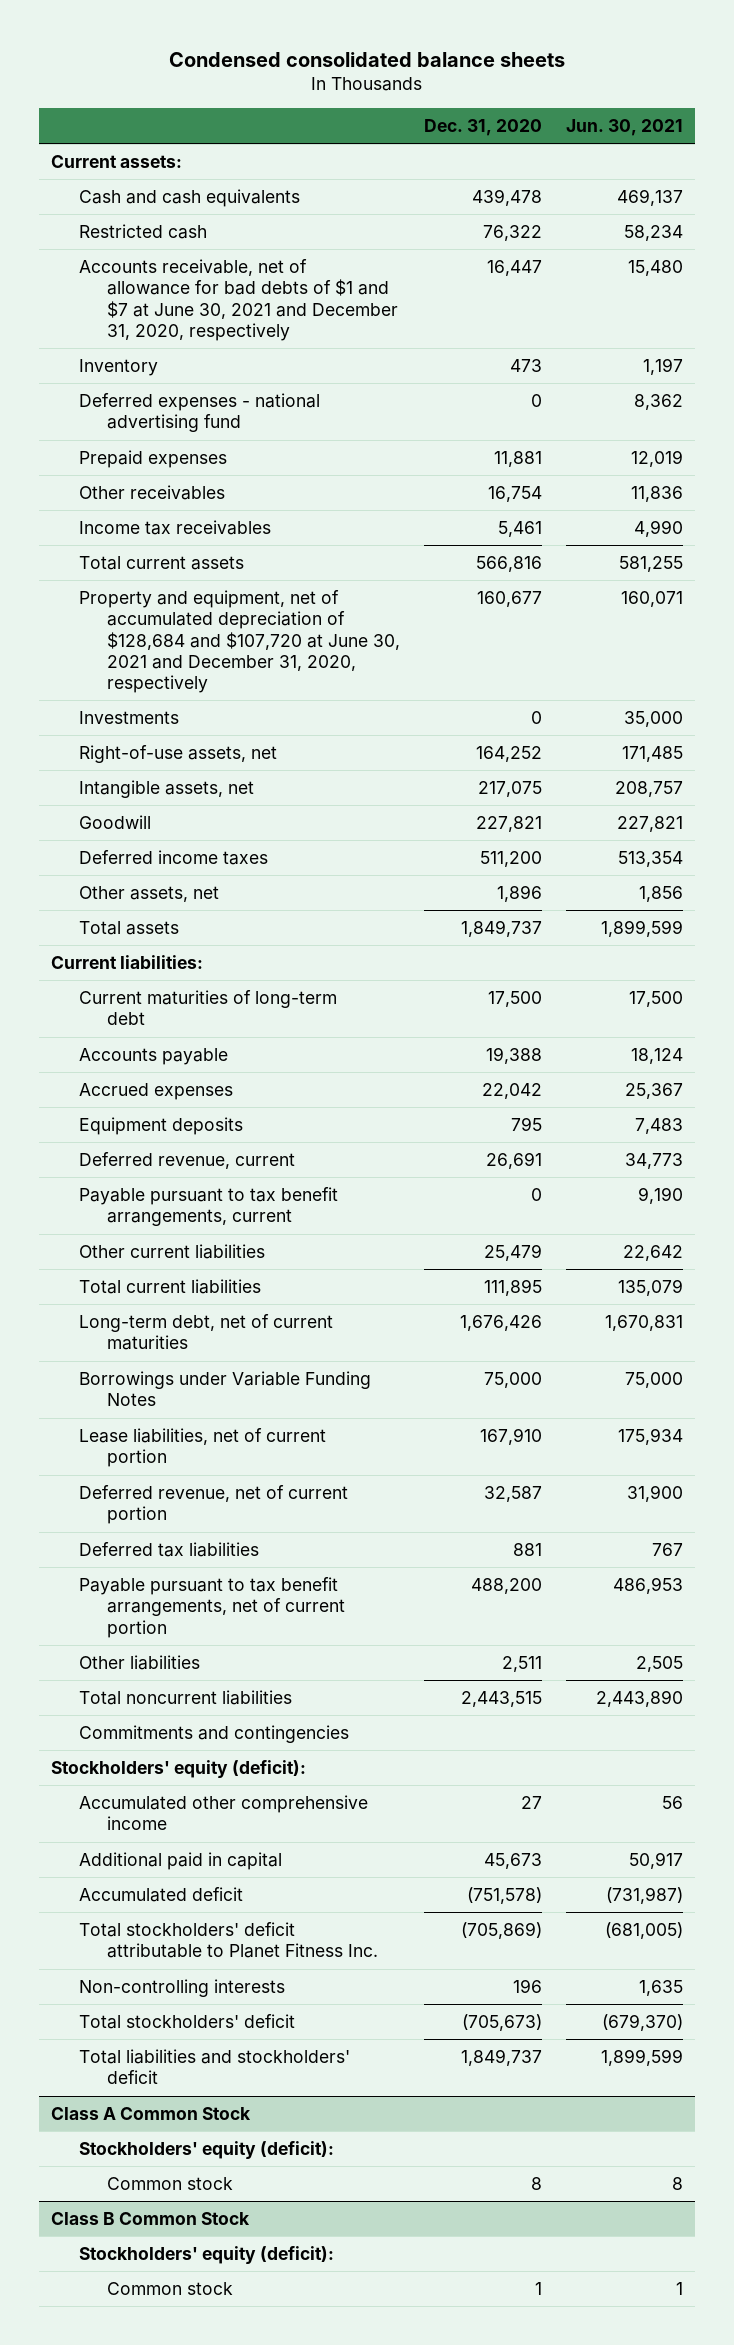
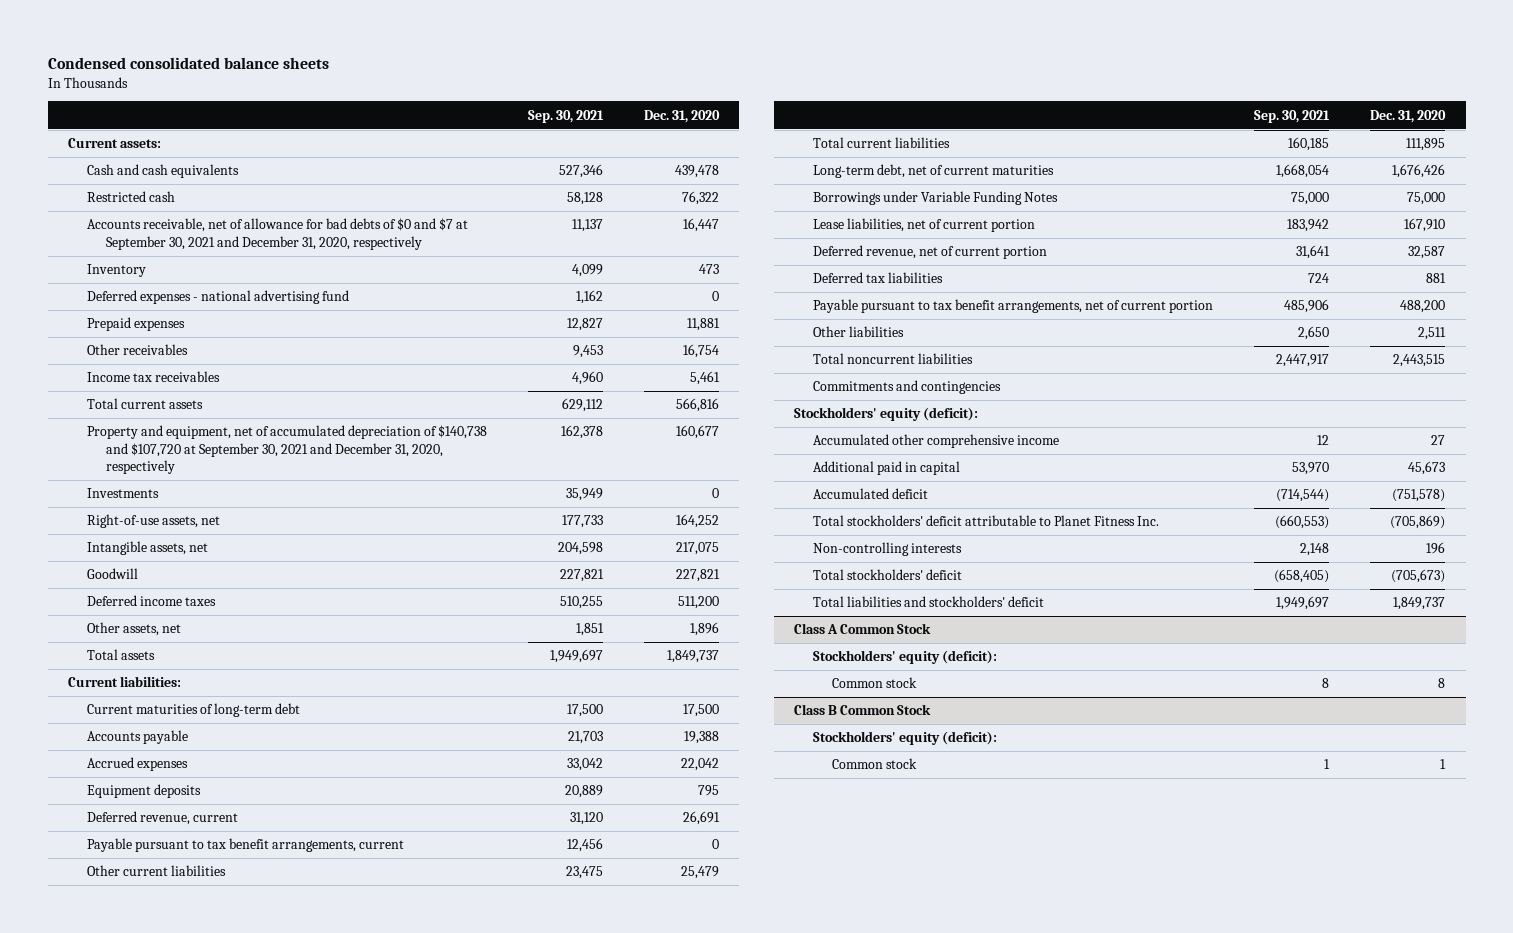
- | Dec. 31, 2020 | Jun. 30, 2021
+ | Sep. 30, 2021 | Dec. 31, 2020
- Accounts receivable, net of allowance for bad debts of $1 and $7 at June 30, 2021 and December 31, 2020, respectively | 16,447 | 15,480
+ Accounts receivable, net of allowance for bad debts of $0 and $7 at September 30, 2021 and December 31, 2020, respectively | 11,137 | 16,447
- Property and equipment, net of accumulated depreciation of $128,684 and $107,720 at June 30, 2021 and December 31, 2020, respectively | 160,677 | 160,071
+ Property and equipment, net of accumulated depreciation of $140,738 and $107,720 at September 30, 2021 and December 31, 2020, respectively | 162,378 | 160,677

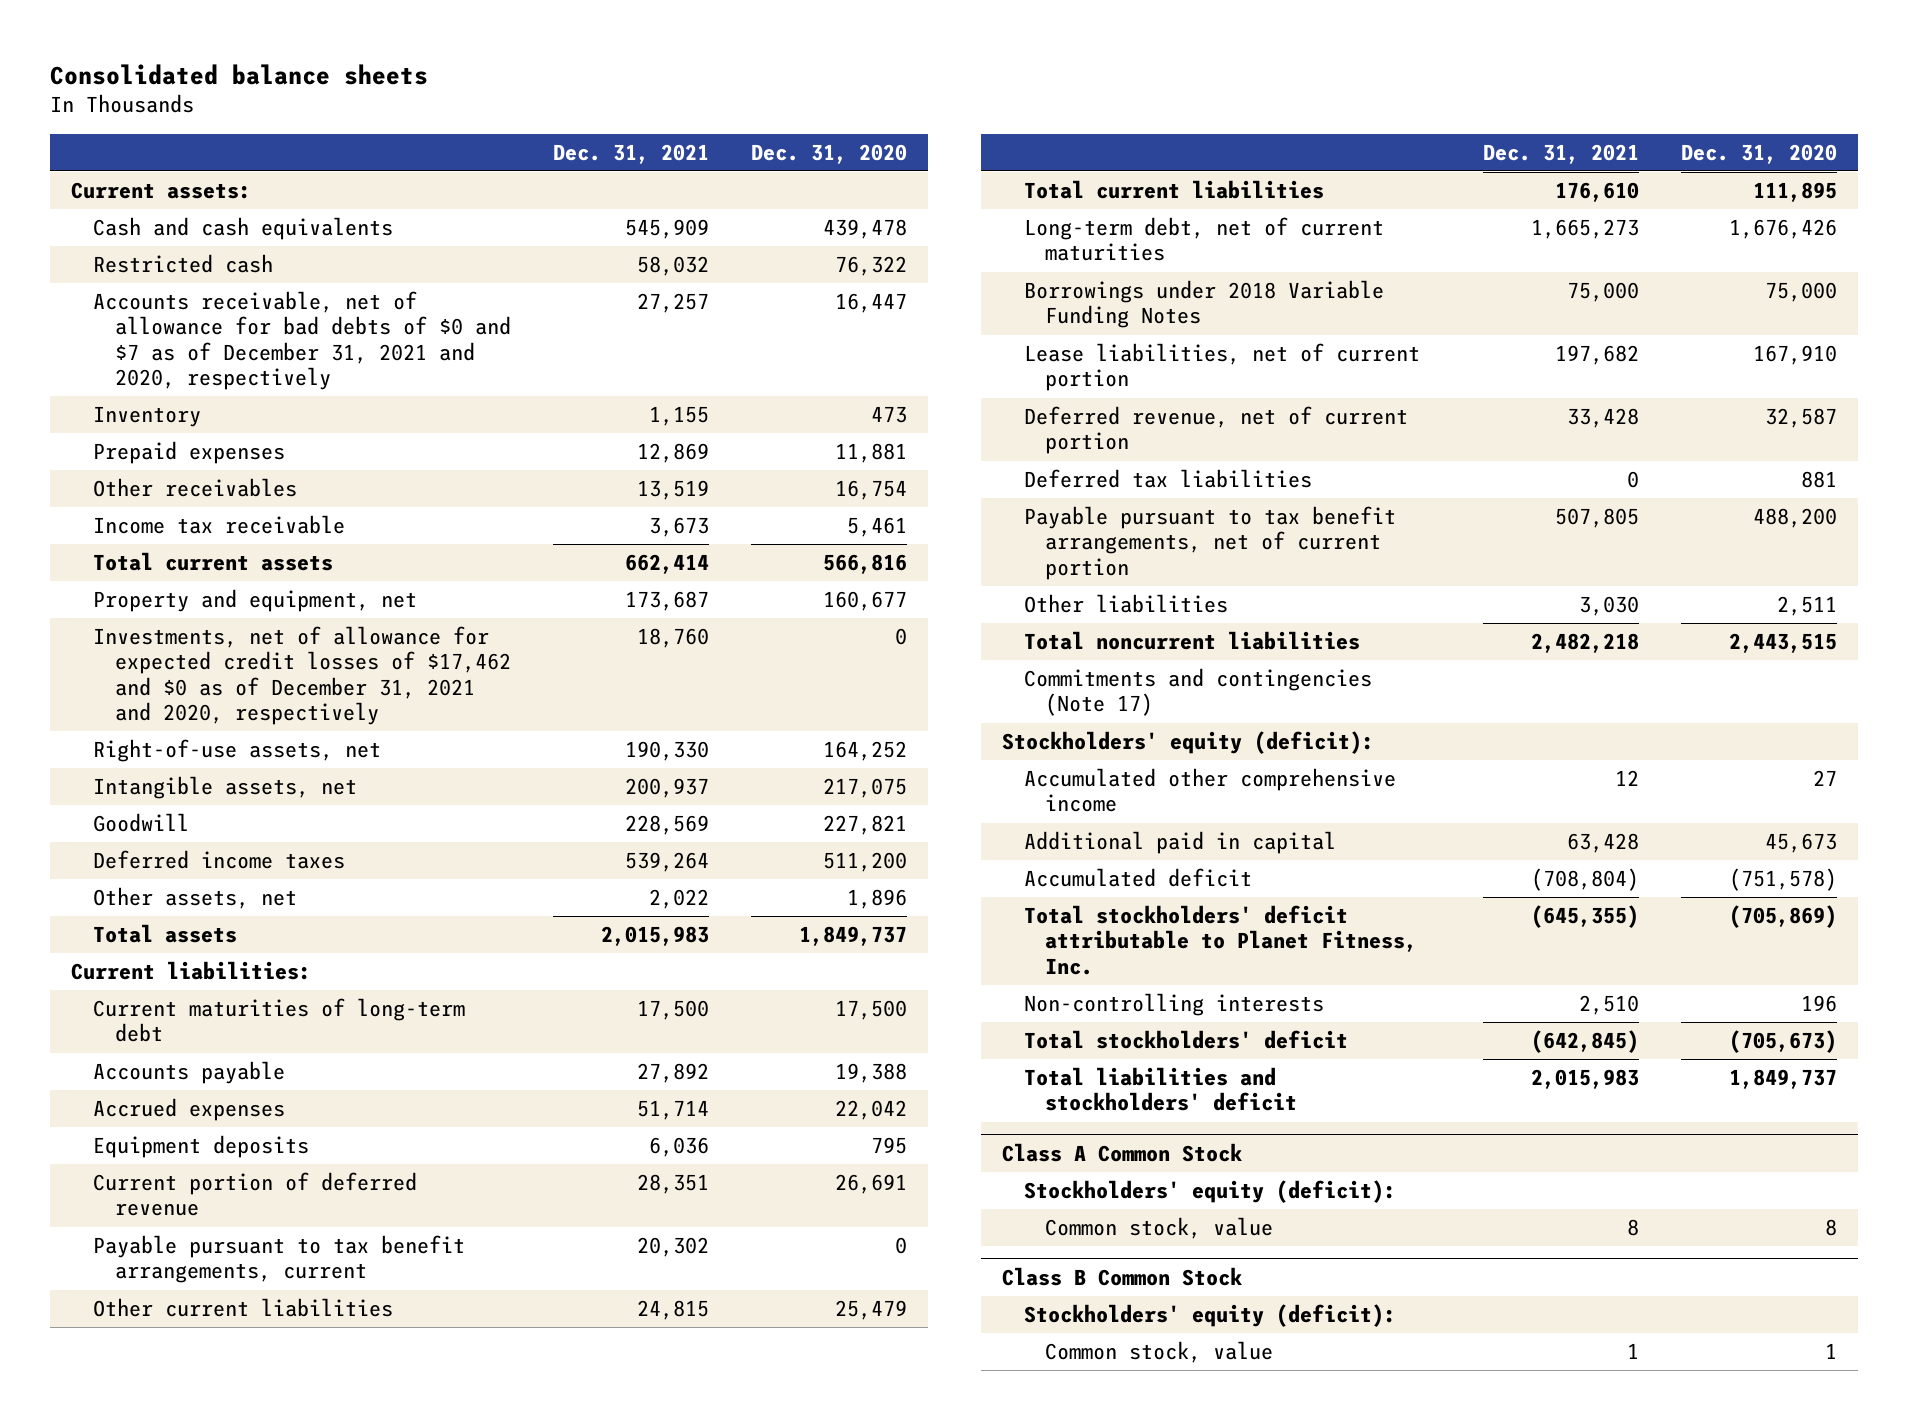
- Condensed consolidated balance sheets
+ Consolidated balance sheets
- | Sep. 30, 2021 | Dec. 31, 2020
+ | Dec. 31, 2021 | Dec. 31, 2020
- Accounts receivable, net of allowance for bad debts of $0 and $7 at September 30, 2021 and December 31, 2020, respectively | 11,137 | 16,447
+ Accounts receivable, net of allowance for bad debts of $0 and $7 as of December 31, 2021 and 2020, respectively | 27,257 | 16,447
- Deferred expenses - national advertising fund | 1,162 | 0
- Income tax receivables | 4,960 | 5,461
+ Income tax receivable | 3,673 | 5,461
- Property and equipment, net of accumulated depreciation of $140,738 and $107,720 at September 30, 2021 and December 31, 2020, respectively | 162,378 | 160,677
- Investments | 35,949 | 0
+ Property and equipment, net | 173,687 | 160,677
+ Investments, net of allowance for expected credit losses of $17,462 and $0 as of December 31, 2021 and 2020, respectively | 18,760 | 0
- Deferred revenue, current | 31,120 | 26,691
+ Current portion of deferred revenue | 28,351 | 26,691
- Borrowings under Variable Funding Notes | 75,000 | 75,000
+ Borrowings under 2018 Variable Funding Notes | 75,000 | 75,000
- Commitments and contingencies
+ Commitments and contingencies (Note 17)
- Total stockholders' deficit attributable to Planet Fitness Inc. | (660,553) | (705,869)
+ Total stockholders' deficit attributable to Planet Fitness, Inc. | (645,355) | (705,869)
@ Class A Common Stock
- Common stock | 8 | 8
+ Common stock, value | 8 | 8
@ Class B Common Stock
- Common stock | 1 | 1
+ Common stock, value | 1 | 1

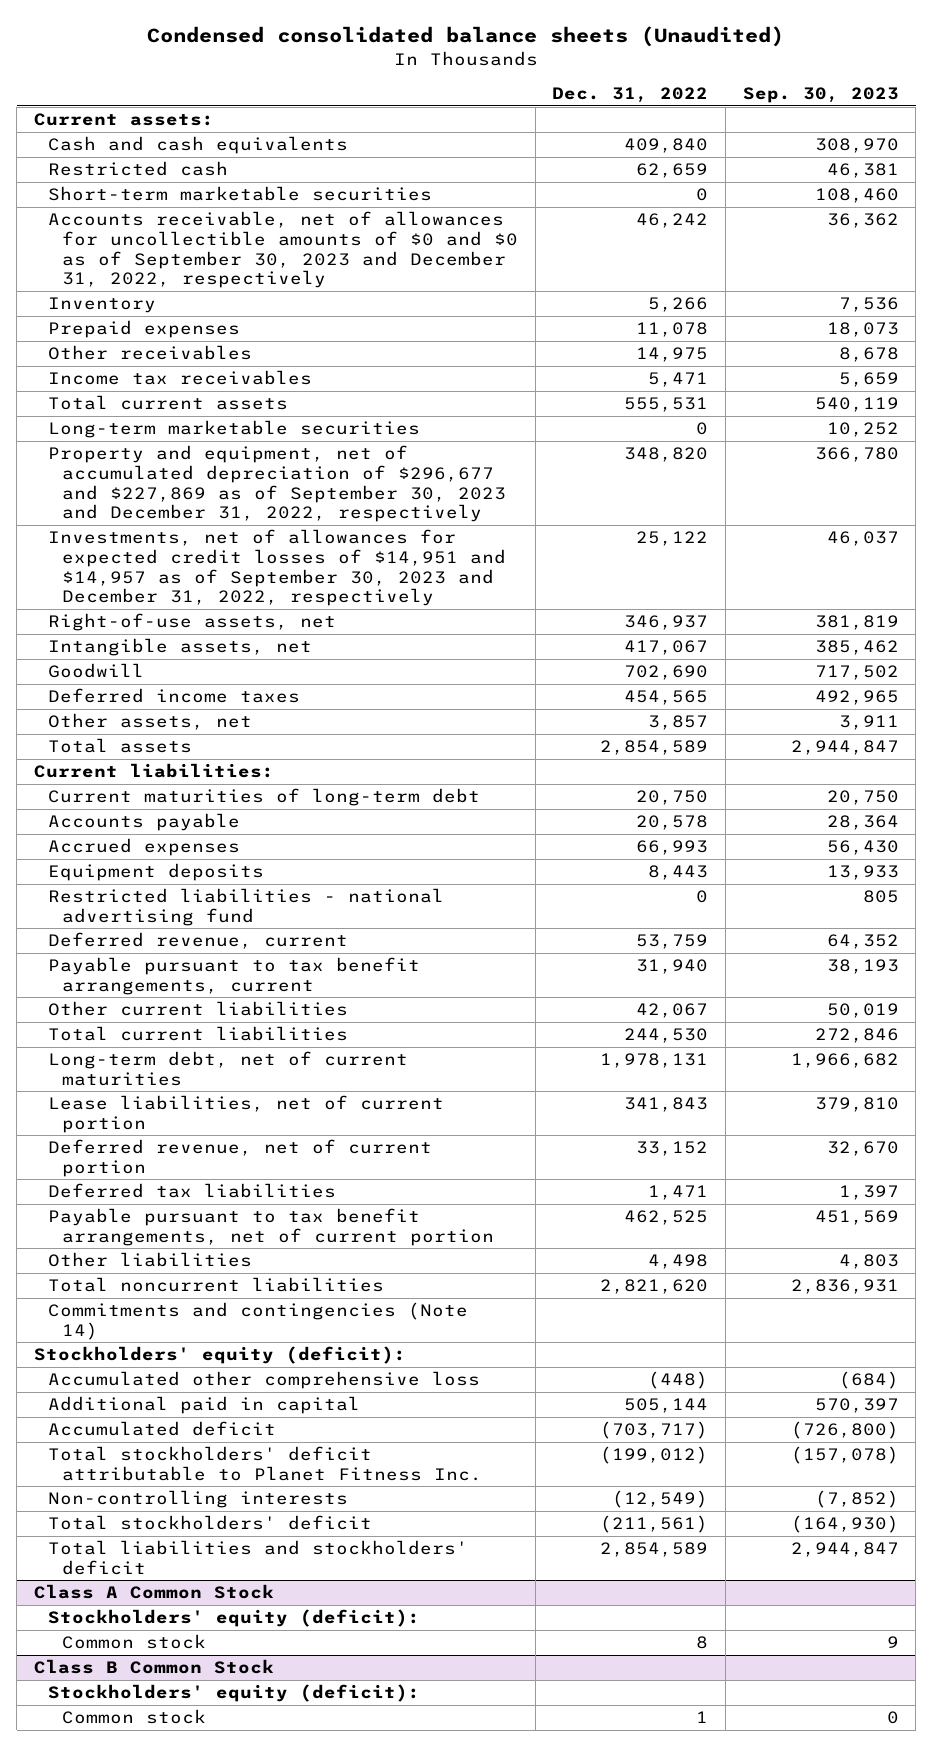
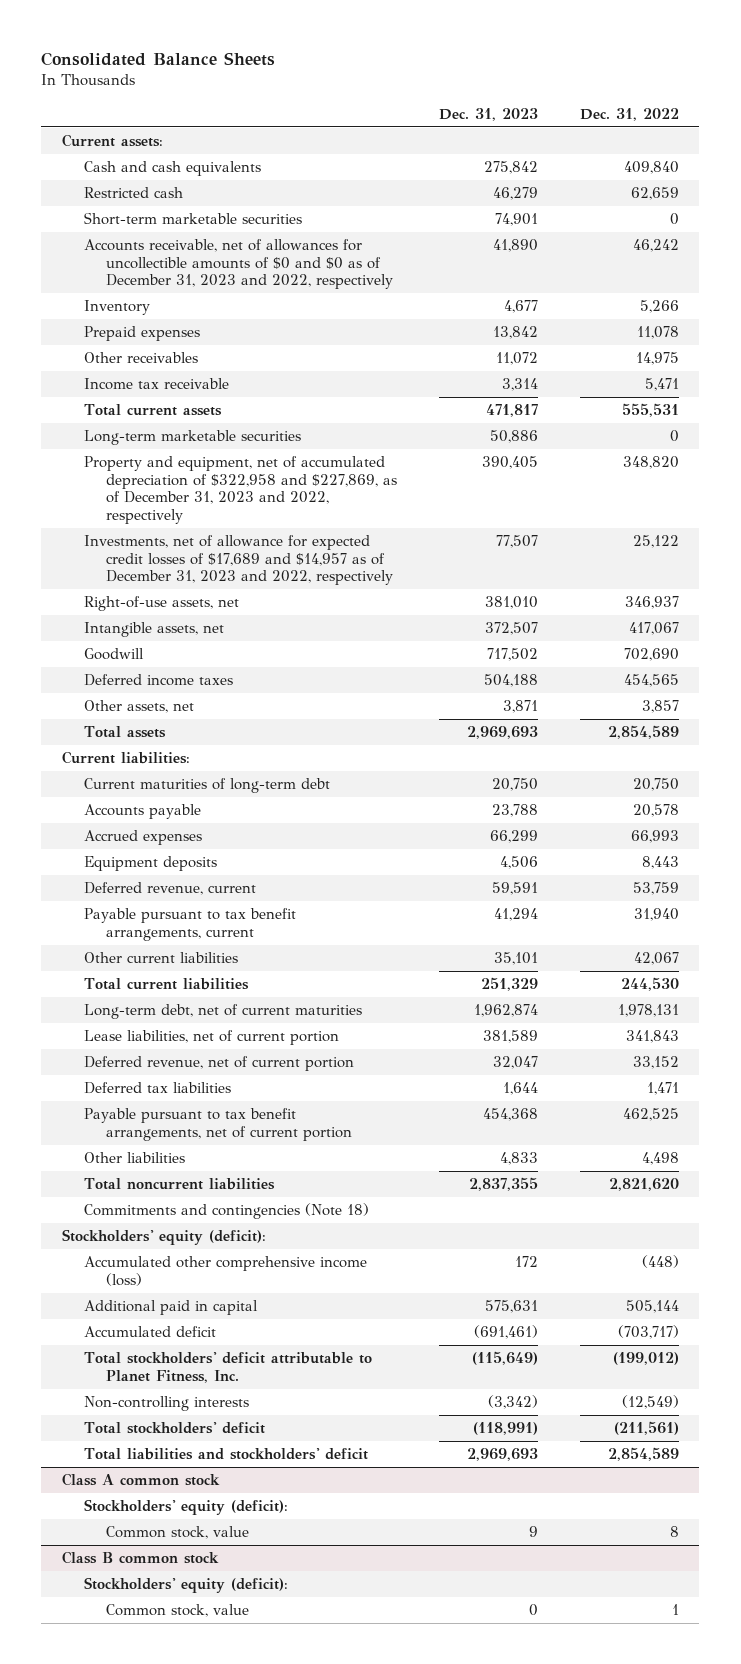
- Condensed consolidated balance sheets (Unaudited)
+ Consolidated Balance Sheets
- | Dec. 31, 2022 | Sep. 30, 2023
+ | Dec. 31, 2023 | Dec. 31, 2022
- Accounts receivable, net of allowances for uncollectible amounts of $0 and $0 as of September 30, 2023 and December 31, 2022, respectively | 46,242 | 36,362
+ Accounts receivable, net of allowances for uncollectible amounts of $0 and $0 as of December 31, 2023 and 2022, respectively | 41,890 | 46,242
- Income tax receivables | 5,471 | 5,659
+ Income tax receivable | 3,314 | 5,471
- Property and equipment, net of accumulated depreciation of $296,677 and $227,869 as of September 30, 2023 and December 31, 2022, respectively | 348,820 | 366,780
- Investments, net of allowances for expected credit losses of $14,951 and $14,957 as of September 30, 2023 and December 31, 2022, respectively | 25,122 | 46,037
+ Property and equipment, net of accumulated depreciation of $322,958 and $227,869, as of December 31, 2023 and 2022, respectively | 390,405 | 348,820
+ Investments, net of allowance for expected credit losses of $17,689 and $14,957 as of December 31, 2023 and 2022, respectively | 77,507 | 25,122
- Restricted liabilities - national advertising fund | 0 | 805
- Commitments and contingencies (Note 14)
+ Commitments and contingencies (Note 18)
- Accumulated other comprehensive loss | (448) | (684)
+ Accumulated other comprehensive income (loss) | 172 | (448)
- Total stockholders' deficit attributable to Planet Fitness Inc. | (199,012) | (157,078)
+ Total stockholders' deficit attributable to Planet Fitness, Inc. | (115,649) | (199,012)
- Class A Common Stock
+ Class A common stock
- Common stock | 8 | 9
- Class B Common Stock
+ Common stock, value | 9 | 8
+ Class B common stock
- Common stock | 1 | 0
+ Common stock, value | 0 | 1

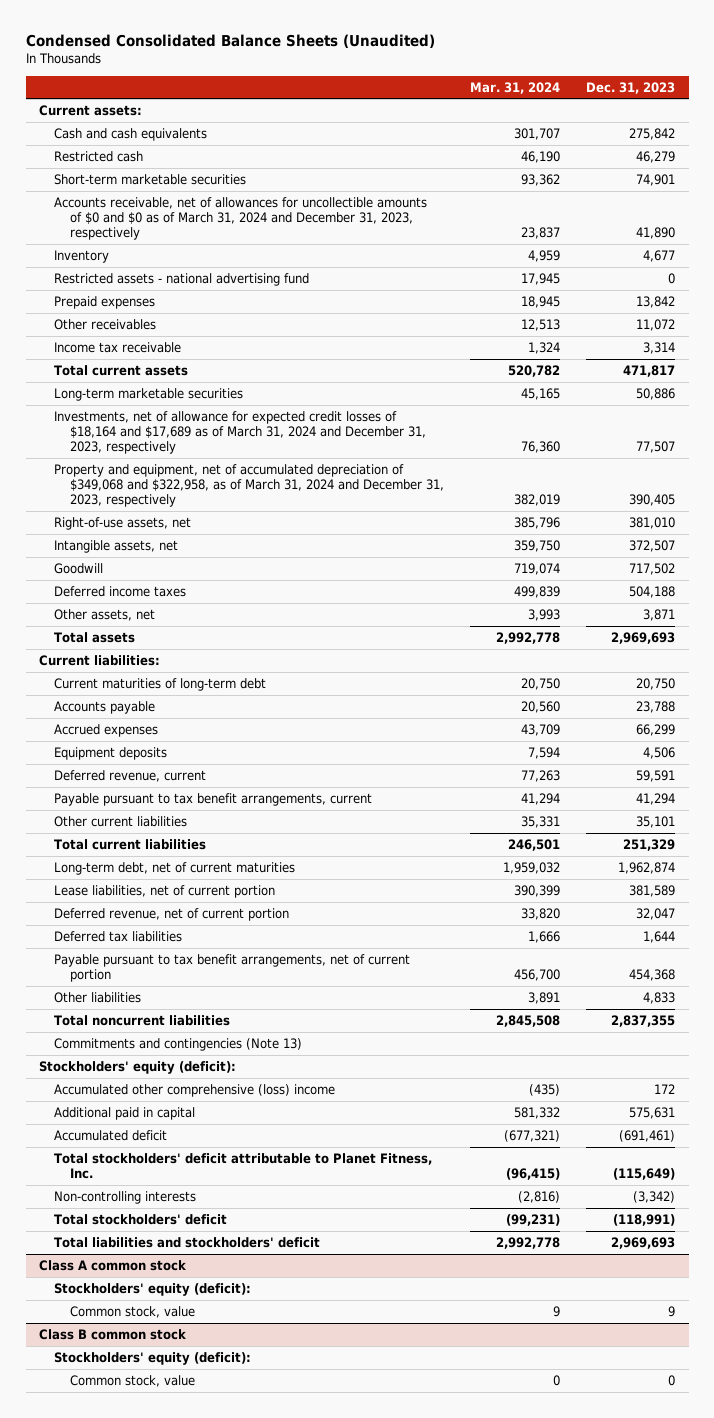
- Consolidated Balance Sheets
+ Condensed Consolidated Balance Sheets (Unaudited)
- | Dec. 31, 2023 | Dec. 31, 2022
+ | Mar. 31, 2024 | Dec. 31, 2023
- Accounts receivable, net of allowances for uncollectible amounts of $0 and $0 as of December 31, 2023 and 2022, respectively | 41,890 | 46,242
+ Accounts receivable, net of allowances for uncollectible amounts of $0 and $0 as of March 31, 2024 and December 31, 2023, respectively | 23,837 | 41,890
+ Restricted assets - national advertising fund | 17,945 | 0
- Property and equipment, net of accumulated depreciation of $322,958 and $227,869, as of December 31, 2023 and 2022, respectively | 390,405 | 348,820
- Investments, net of allowance for expected credit losses of $17,689 and $14,957 as of December 31, 2023 and 2022, respectively | 77,507 | 25,122
+ Investments, net of allowance for expected credit losses of $18,164 and $17,689 as of March 31, 2024 and December 31, 2023, respectively | 76,360 | 77,507
+ Property and equipment, net of accumulated depreciation of $349,068 and $322,958, as of March 31, 2024 and December 31, 2023, respectively | 382,019 | 390,405
- Commitments and contingencies (Note 18)
+ Commitments and contingencies (Note 13)
- Accumulated other comprehensive income (loss) | 172 | (448)
+ Accumulated other comprehensive (loss) income | (435) | 172

